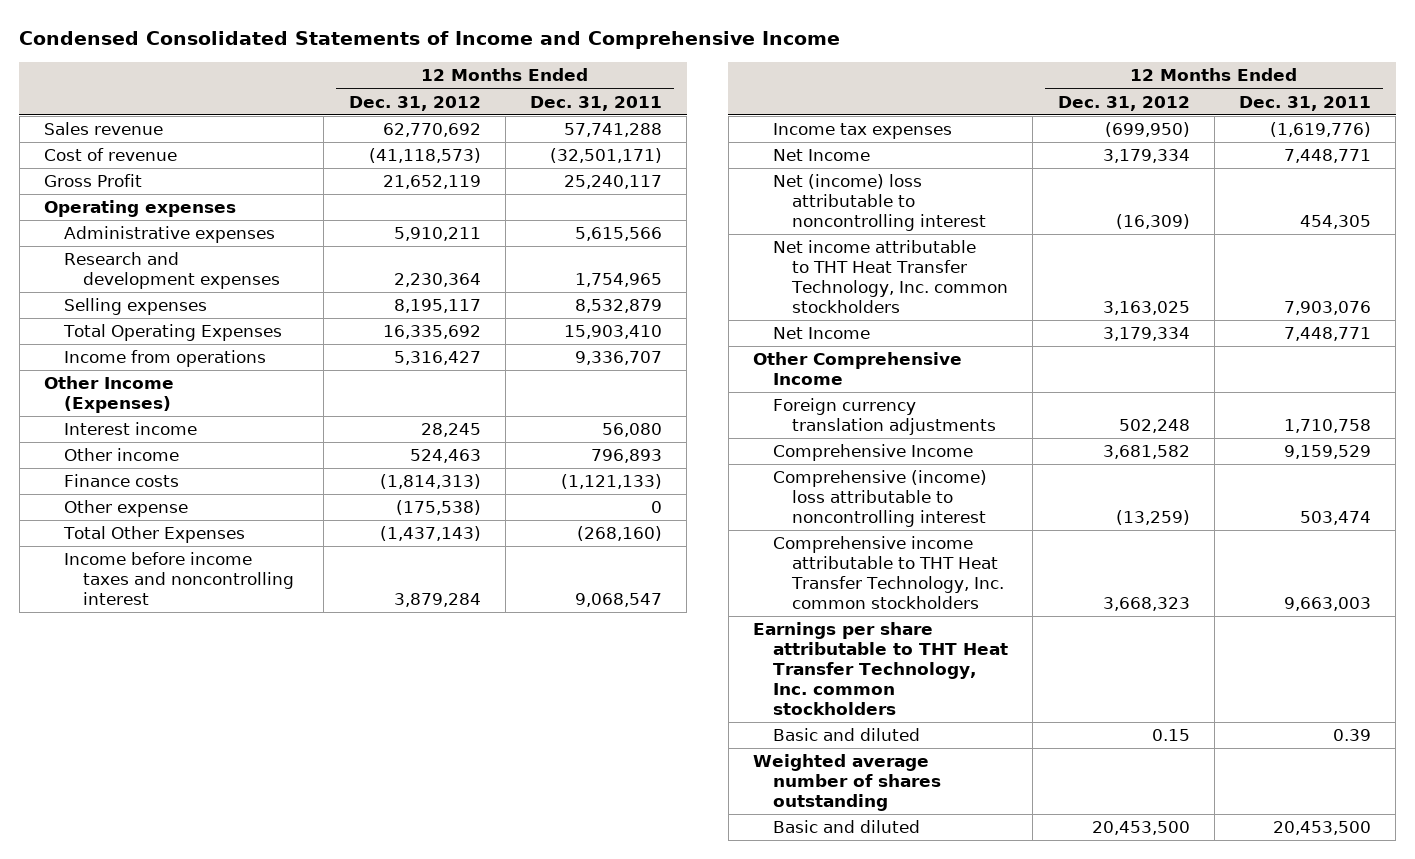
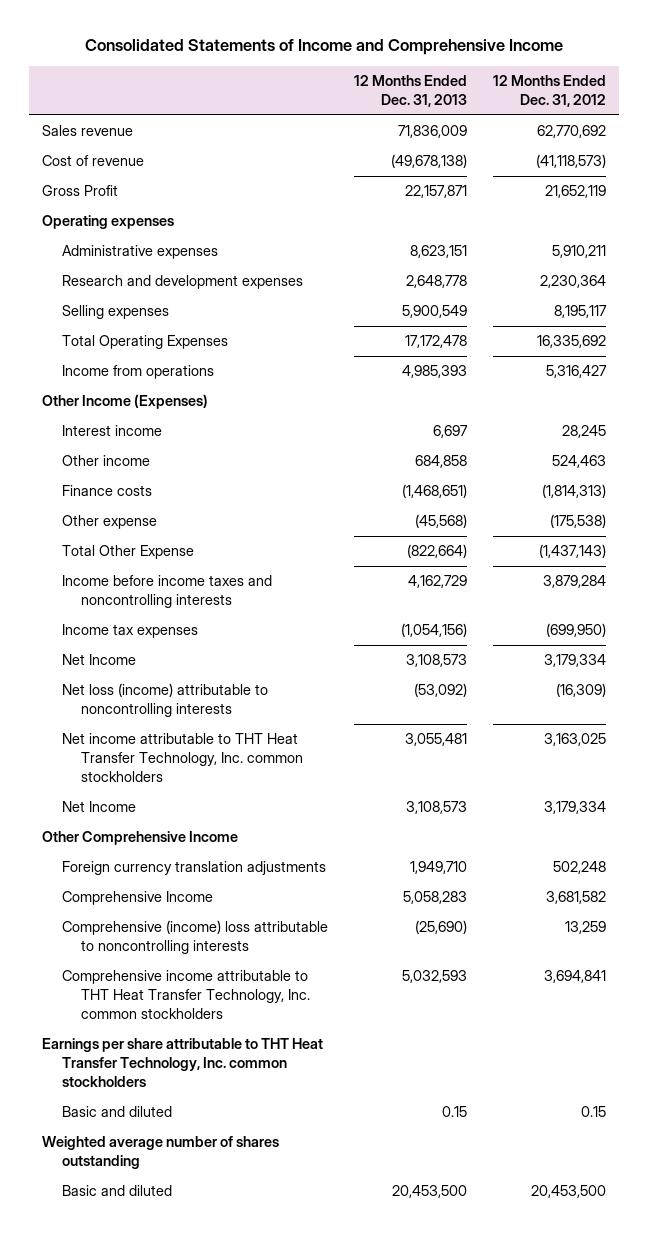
- Condensed Consolidated Statements of Income and Comprehensive Income
+ Consolidated Statements of Income and Comprehensive Income
- | 12 Months Ended Dec. 31, 2012 | 12 Months Ended Dec. 31, 2011
+ | 12 Months Ended Dec. 31, 2013 | 12 Months Ended Dec. 31, 2012
- Total Other Expenses | (1,437,143) | (268,160)
- Income before income taxes and noncontrolling interest | 3,879,284 | 9,068,547
+ Total Other Expense | (822,664) | (1,437,143)
+ Income before income taxes and noncontrolling interests | 4,162,729 | 3,879,284
- Net (income) loss attributable to noncontrolling interest | (16,309) | 454,305
+ Net loss (income) attributable to noncontrolling interests | (53,092) | (16,309)
- Comprehensive (income) loss attributable to noncontrolling interest | (13,259) | 503,474
- Comprehensive income attributable to THT Heat Transfer Technology, Inc. common stockholders | 3,668,323 | 9,663,003
+ Comprehensive (income) loss attributable to noncontrolling interests | (25,690) | 13,259
+ Comprehensive income attributable to THT Heat Transfer Technology, Inc. common stockholders | 5,032,593 | 3,694,841

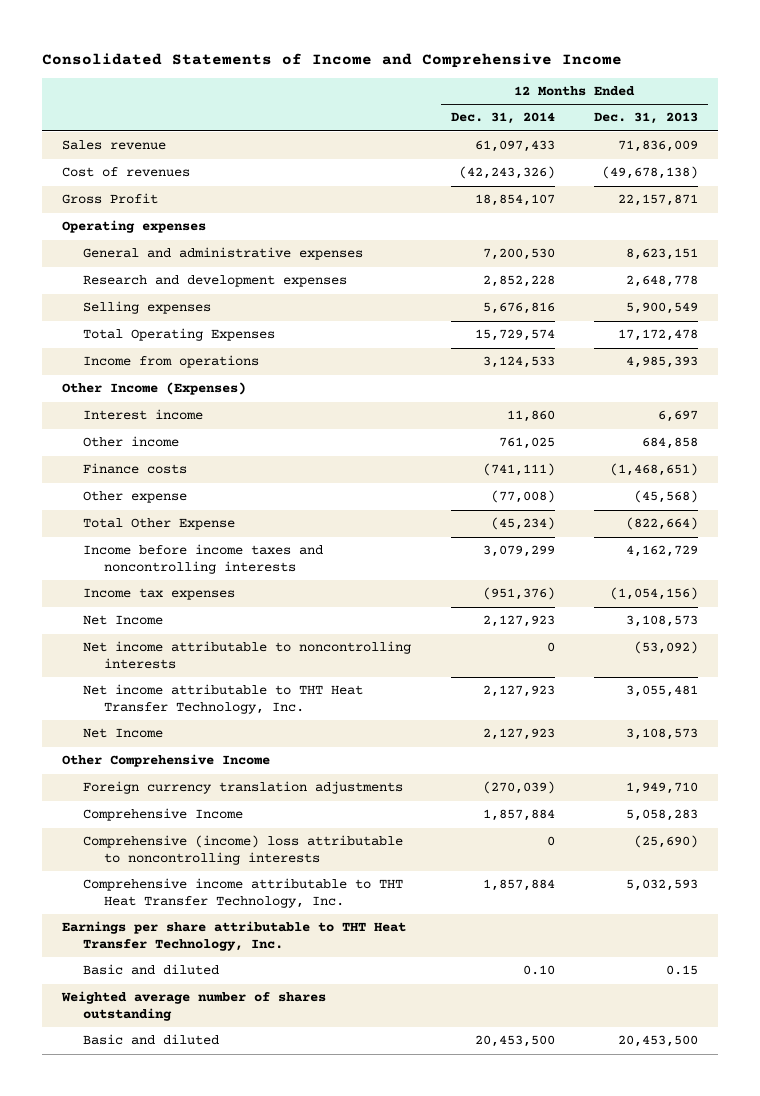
- | 12 Months Ended Dec. 31, 2013 | 12 Months Ended Dec. 31, 2012
+ | 12 Months Ended Dec. 31, 2014 | 12 Months Ended Dec. 31, 2013
- Cost of revenue | (49,678,138) | (41,118,573)
+ Cost of revenues | (42,243,326) | (49,678,138)
- Administrative expenses | 8,623,151 | 5,910,211
+ General and administrative expenses | 7,200,530 | 8,623,151
- Net loss (income) attributable to noncontrolling interests | (53,092) | (16,309)
- Net income attributable to THT Heat Transfer Technology, Inc. common stockholders | 3,055,481 | 3,163,025
+ Net income attributable to noncontrolling interests | 0 | (53,092)
+ Net income attributable to THT Heat Transfer Technology, Inc. | 2,127,923 | 3,055,481
- Comprehensive income attributable to THT Heat Transfer Technology, Inc. common stockholders | 5,032,593 | 3,694,841
- Earnings per share attributable to THT Heat Transfer Technology, Inc. common stockholders
+ Comprehensive income attributable to THT Heat Transfer Technology, Inc. | 1,857,884 | 5,032,593
+ Earnings per share attributable to THT Heat Transfer Technology, Inc.

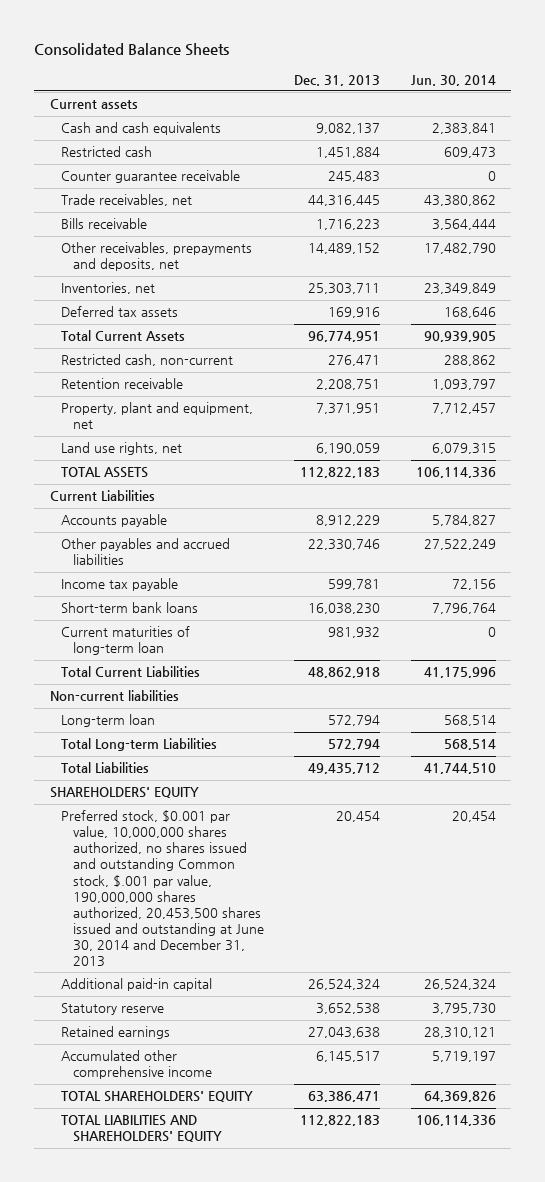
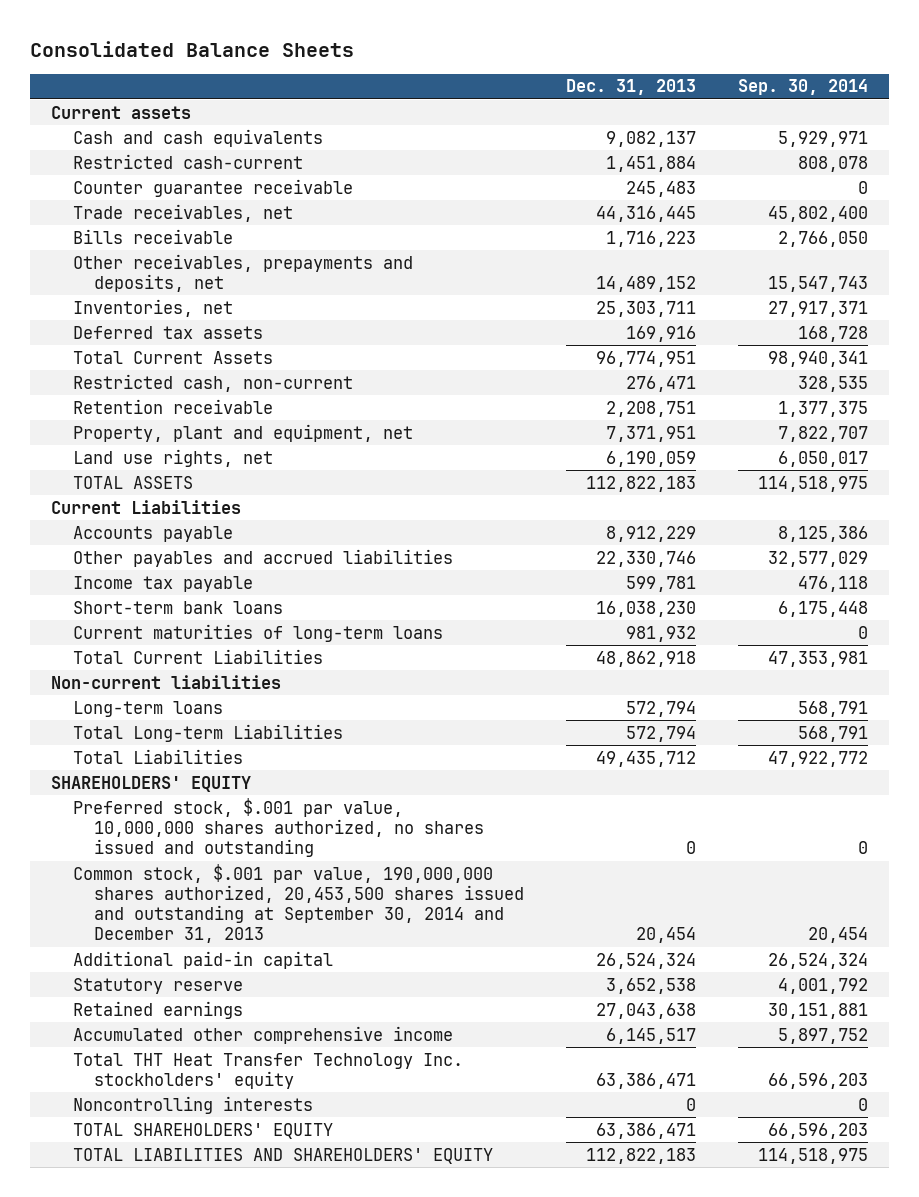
- | Dec. 31, 2013 | Jun. 30, 2014
+ | Dec. 31, 2013 | Sep. 30, 2014
- Restricted cash | 1,451,884 | 609,473
+ Restricted cash-current | 1,451,884 | 808,078
- Current maturities of long-term loan | 981,932 | 0
+ Current maturities of long-term loans | 981,932 | 0
- Long-term loan | 572,794 | 568,514
+ Long-term loans | 572,794 | 568,791
- Preferred stock, $0.001 par value, 10,000,000 shares authorized, no shares issued and outstanding Common stock, $.001 par value, 190,000,000 shares authorized, 20,453,500 shares issued and outstanding at June 30, 2014 and December 31, 2013 | 20,454 | 20,454
+ Preferred stock, $.001 par value, 10,000,000 shares authorized, no shares issued and outstanding | 0 | 0
+ Common stock, $.001 par value, 190,000,000 shares authorized, 20,453,500 shares issued and outstanding at September 30, 2014 and December 31, 2013 | 20,454 | 20,454
+ Total THT Heat Transfer Technology Inc. stockholders' equity | 63,386,471 | 66,596,203
+ Noncontrolling interests | 0 | 0

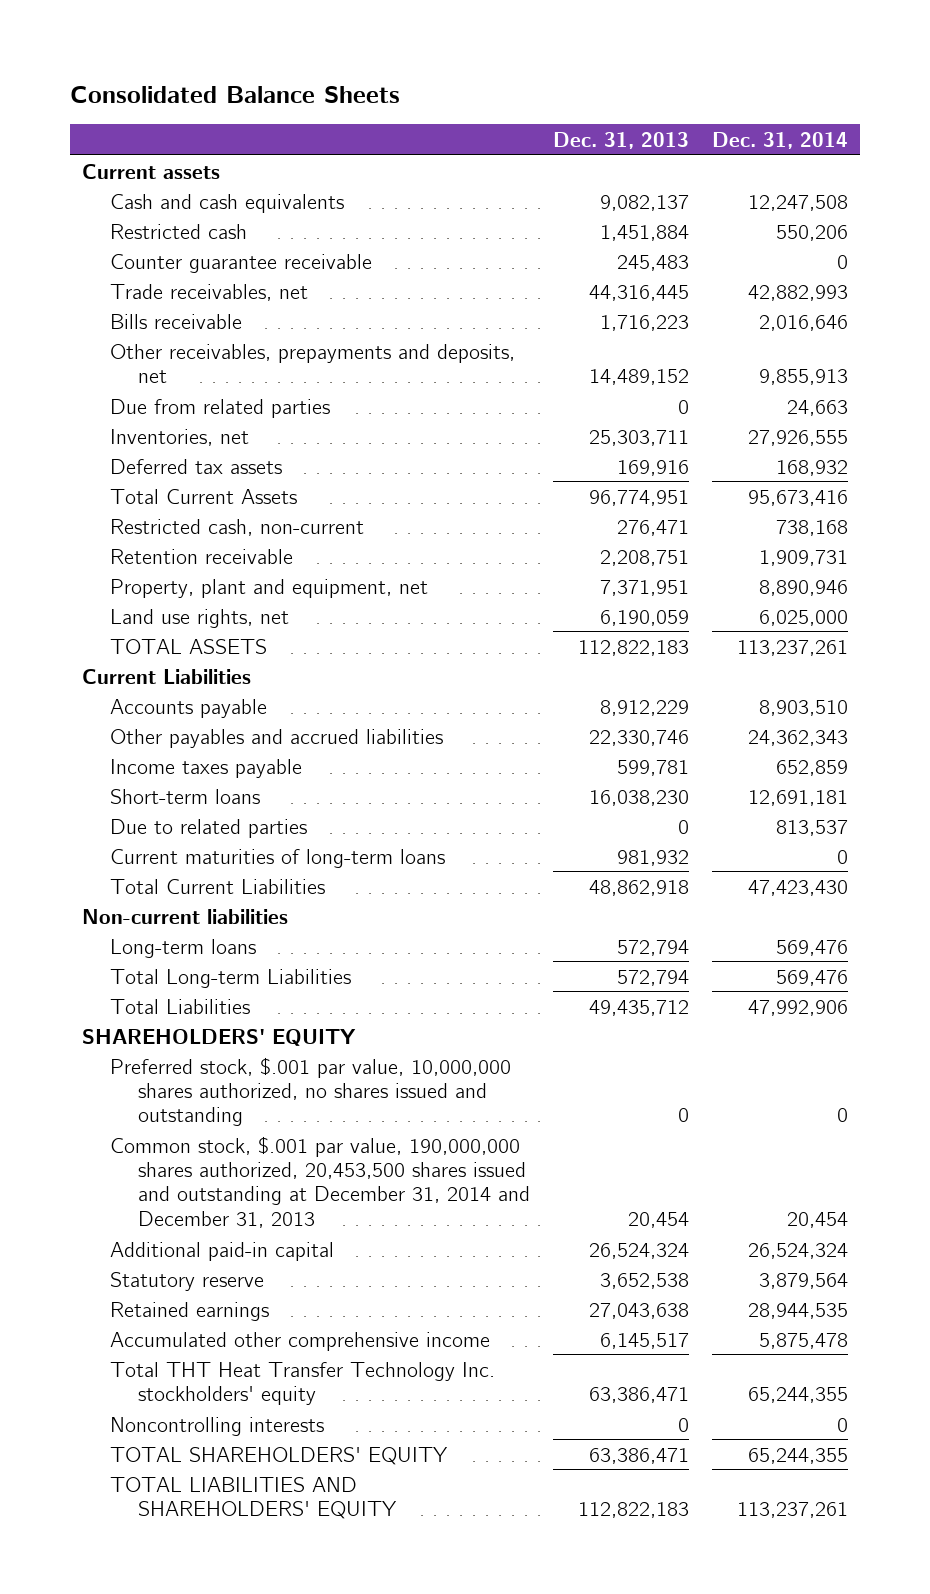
- | Dec. 31, 2013 | Sep. 30, 2014
+ | Dec. 31, 2013 | Dec. 31, 2014
- Restricted cash-current | 1,451,884 | 808,078
+ Restricted cash | 1,451,884 | 550,206
+ Due from related parties | 0 | 24,663
- Income tax payable | 599,781 | 476,118
- Short-term bank loans | 16,038,230 | 6,175,448
+ Income taxes payable | 599,781 | 652,859
+ Short-term loans | 16,038,230 | 12,691,181
+ Due to related parties | 0 | 813,537
- Common stock, $.001 par value, 190,000,000 shares authorized, 20,453,500 shares issued and outstanding at September 30, 2014 and December 31, 2013 | 20,454 | 20,454
+ Common stock, $.001 par value, 190,000,000 shares authorized, 20,453,500 shares issued and outstanding at December 31, 2014 and December 31, 2013 | 20,454 | 20,454

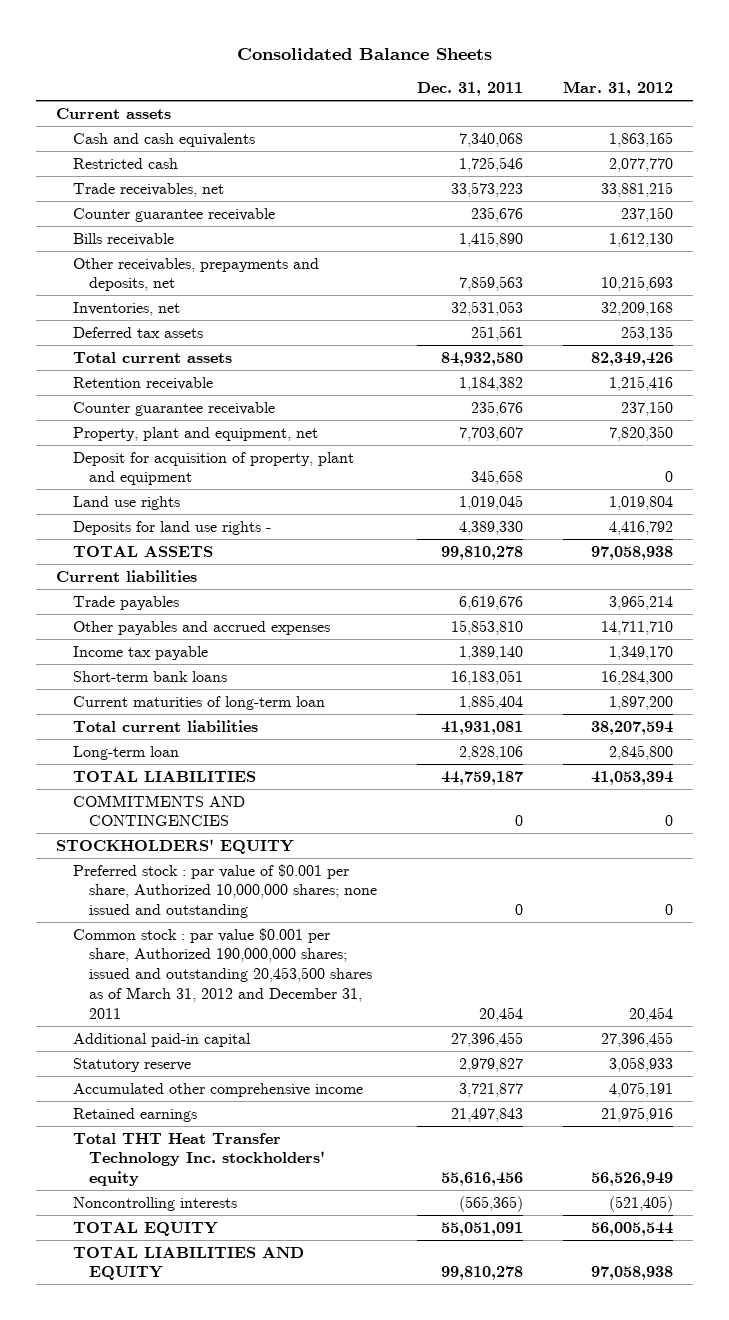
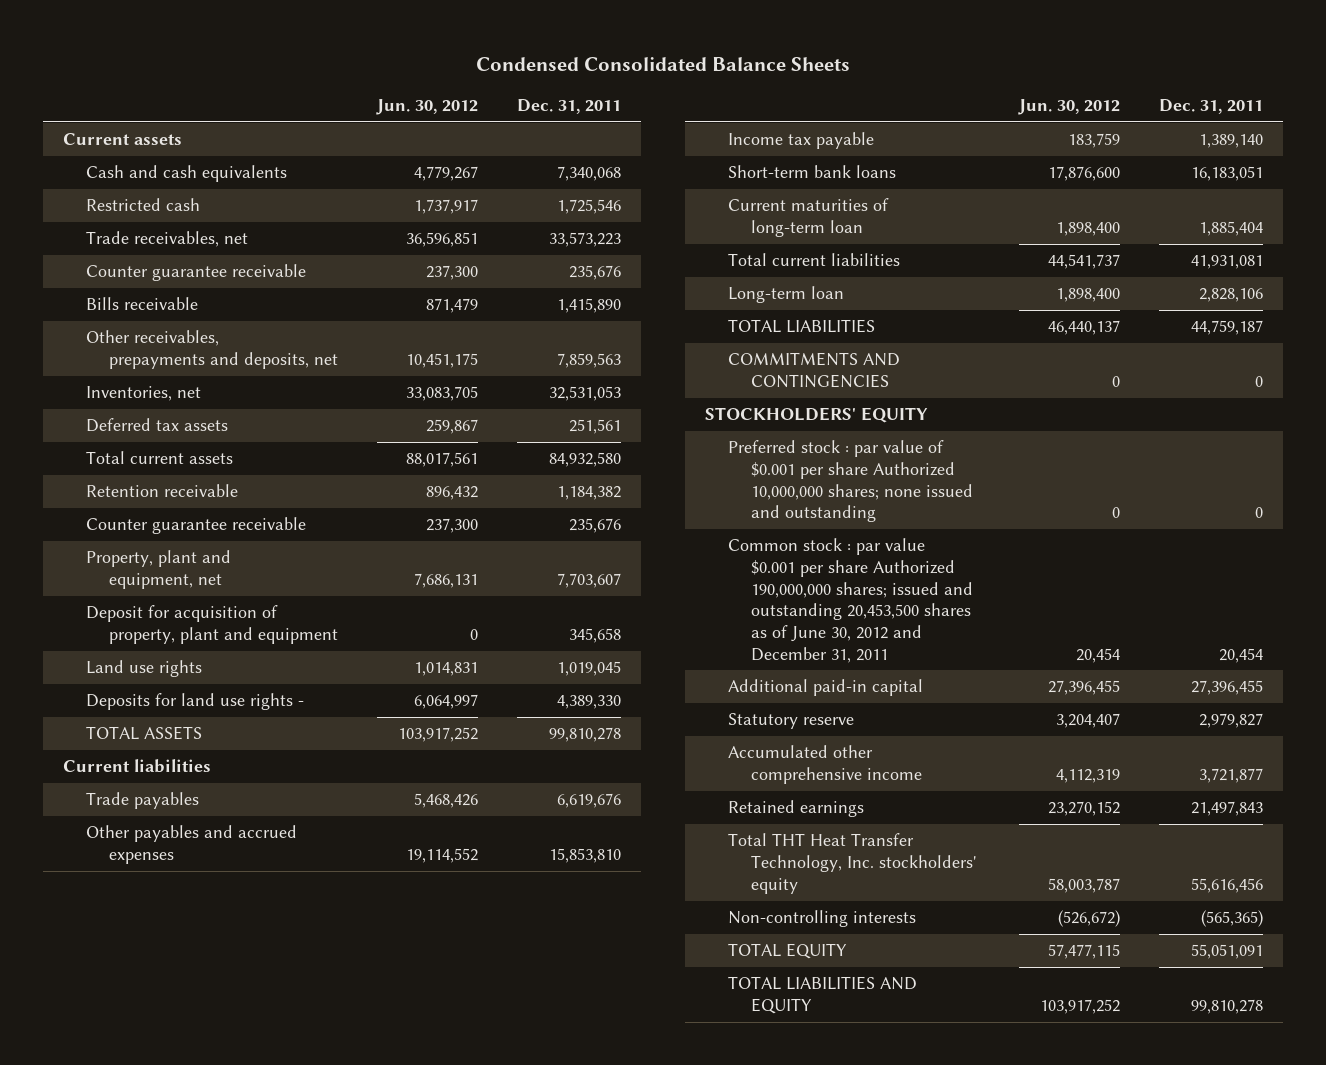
- Consolidated Balance Sheets
+ Condensed Consolidated Balance Sheets
- | Dec. 31, 2011 | Mar. 31, 2012
+ | Jun. 30, 2012 | Dec. 31, 2011
- Preferred stock : par value of $0.001 per share, Authorized 10,000,000 shares; none issued and outstanding | 0 | 0
- Common stock : par value $0.001 per share, Authorized 190,000,000 shares; issued and outstanding 20,453,500 shares as of March 31, 2012 and December 31, 2011 | 20,454 | 20,454
+ Preferred stock : par value of $0.001 per share Authorized 10,000,000 shares; none issued and outstanding | 0 | 0
+ Common stock : par value $0.001 per share Authorized 190,000,000 shares; issued and outstanding 20,453,500 shares as of June 30, 2012 and December 31, 2011 | 20,454 | 20,454
- Total THT Heat Transfer Technology Inc. stockholders' equity | 55,616,456 | 56,526,949
- Noncontrolling interests | (565,365) | (521,405)
+ Total THT Heat Transfer Technology, Inc. stockholders' equity | 58,003,787 | 55,616,456
+ Non-controlling interests | (526,672) | (565,365)

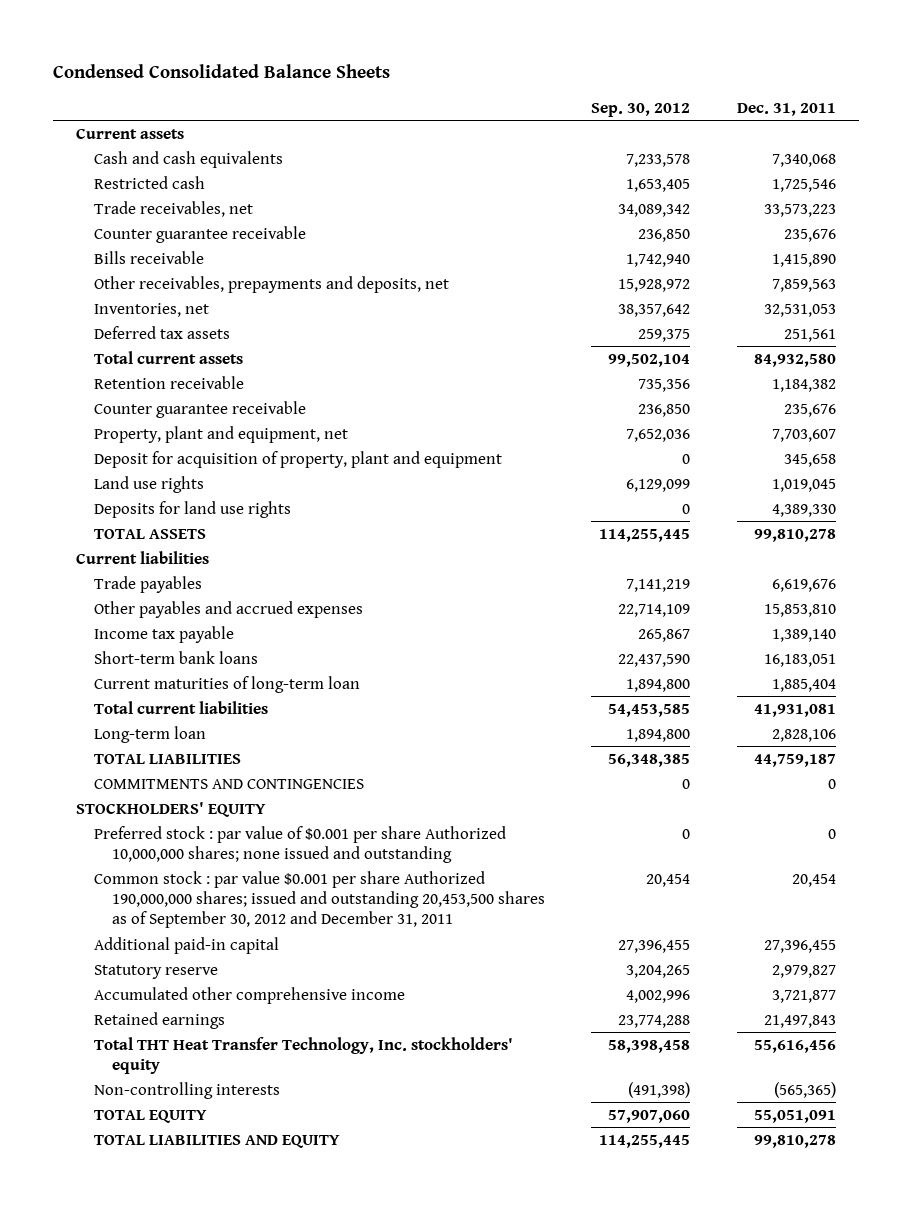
- | Jun. 30, 2012 | Dec. 31, 2011
+ | Sep. 30, 2012 | Dec. 31, 2011
- Deposits for land use rights - | 6,064,997 | 4,389,330
+ Deposits for land use rights | 0 | 4,389,330
- Common stock : par value $0.001 per share Authorized 190,000,000 shares; issued and outstanding 20,453,500 shares as of June 30, 2012 and December 31, 2011 | 20,454 | 20,454
+ Common stock : par value $0.001 per share Authorized 190,000,000 shares; issued and outstanding 20,453,500 shares as of September 30, 2012 and December 31, 2011 | 20,454 | 20,454

